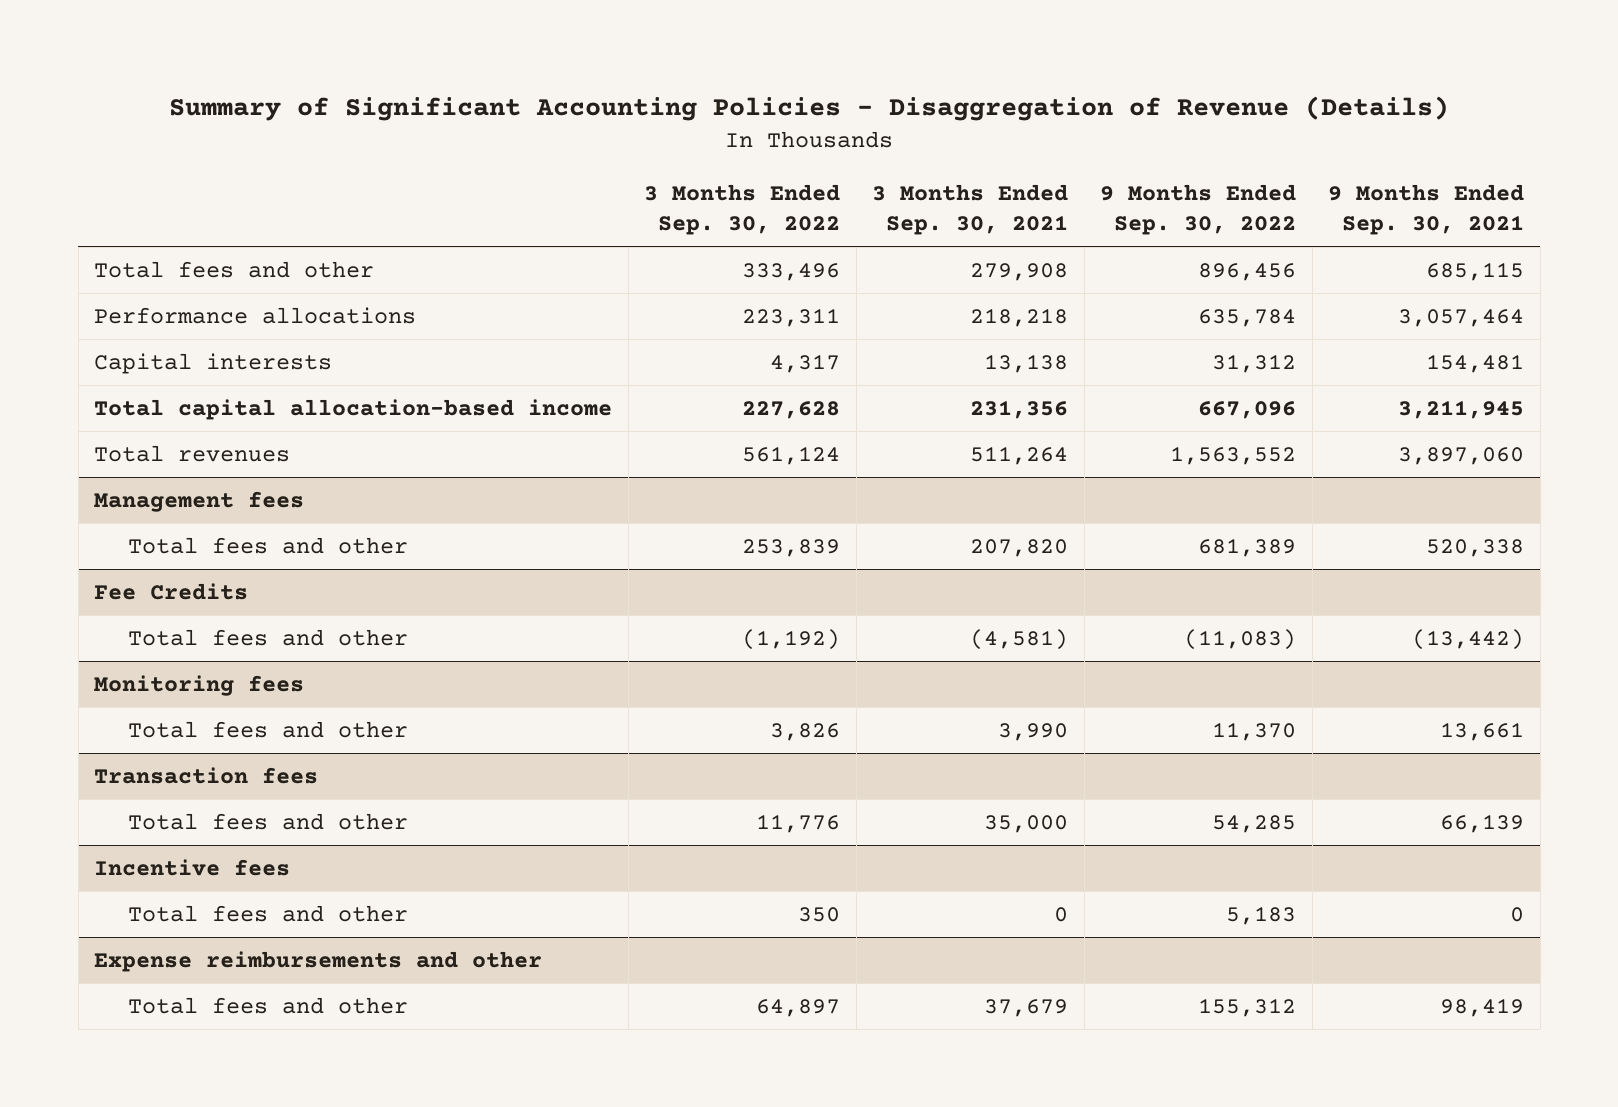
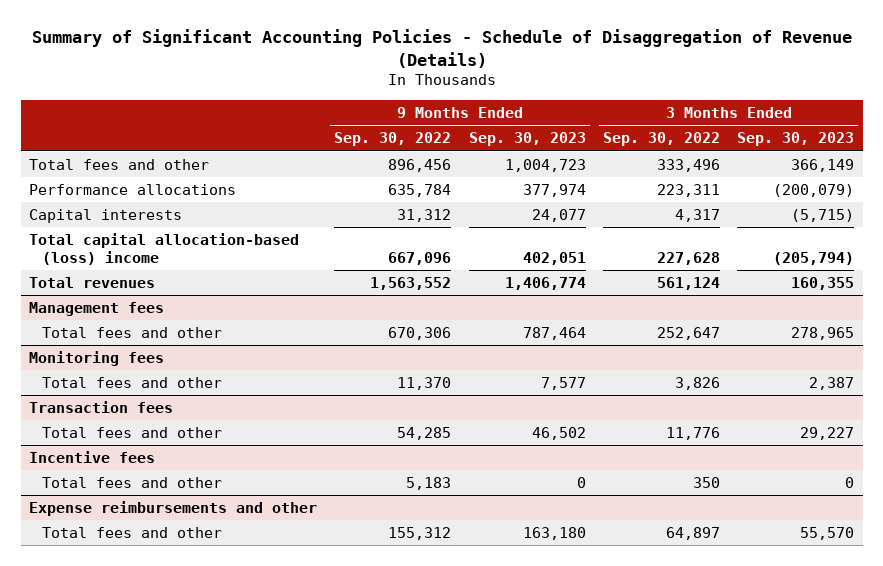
- Summary of Significant Accounting Policies - Disaggregation of Revenue (Details)
+ Summary of Significant Accounting Policies - Schedule of Disaggregation of Revenue (Details)
- | 3 Months Ended Sep. 30, 2022 | 3 Months Ended Sep. 30, 2021 | 9 Months Ended Sep. 30, 2022 | 9 Months Ended Sep. 30, 2021
+ | 9 Months Ended Sep. 30, 2022 | 9 Months Ended Sep. 30, 2023 | 3 Months Ended Sep. 30, 2022 | 3 Months Ended Sep. 30, 2023
- Total capital allocation-based income | 227,628 | 231,356 | 667,096 | 3,211,945
+ Total capital allocation-based (loss) income | 667,096 | 402,051 | 227,628 | (205,794)
@ Management fees
- Total fees and other | 253,839 | 207,820 | 681,389 | 520,338
- Fee Credits
- Total fees and other | (1,192) | (4,581) | (11,083) | (13,442)
@ Management fees
+ Total fees and other | 670,306 | 787,464 | 252,647 | 278,965

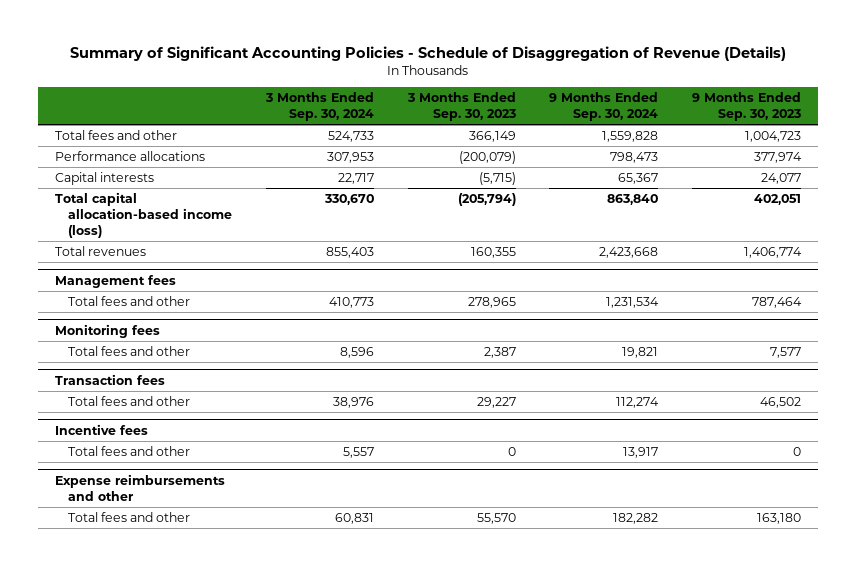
- | 9 Months Ended Sep. 30, 2022 | 9 Months Ended Sep. 30, 2023 | 3 Months Ended Sep. 30, 2022 | 3 Months Ended Sep. 30, 2023
+ | 3 Months Ended Sep. 30, 2024 | 3 Months Ended Sep. 30, 2023 | 9 Months Ended Sep. 30, 2024 | 9 Months Ended Sep. 30, 2023
- Total capital allocation-based (loss) income | 667,096 | 402,051 | 227,628 | (205,794)
+ Total capital allocation-based income (loss) | 330,670 | (205,794) | 863,840 | 402,051

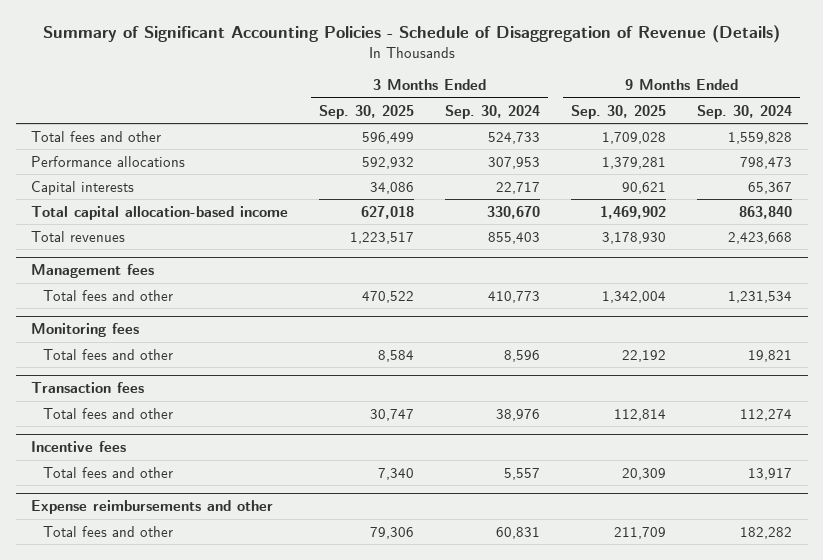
- | 3 Months Ended Sep. 30, 2024 | 3 Months Ended Sep. 30, 2023 | 9 Months Ended Sep. 30, 2024 | 9 Months Ended Sep. 30, 2023
+ | 3 Months Ended Sep. 30, 2025 | 3 Months Ended Sep. 30, 2024 | 9 Months Ended Sep. 30, 2025 | 9 Months Ended Sep. 30, 2024
- Total capital allocation-based income (loss) | 330,670 | (205,794) | 863,840 | 402,051
+ Total capital allocation-based income | 627,018 | 330,670 | 1,469,902 | 863,840

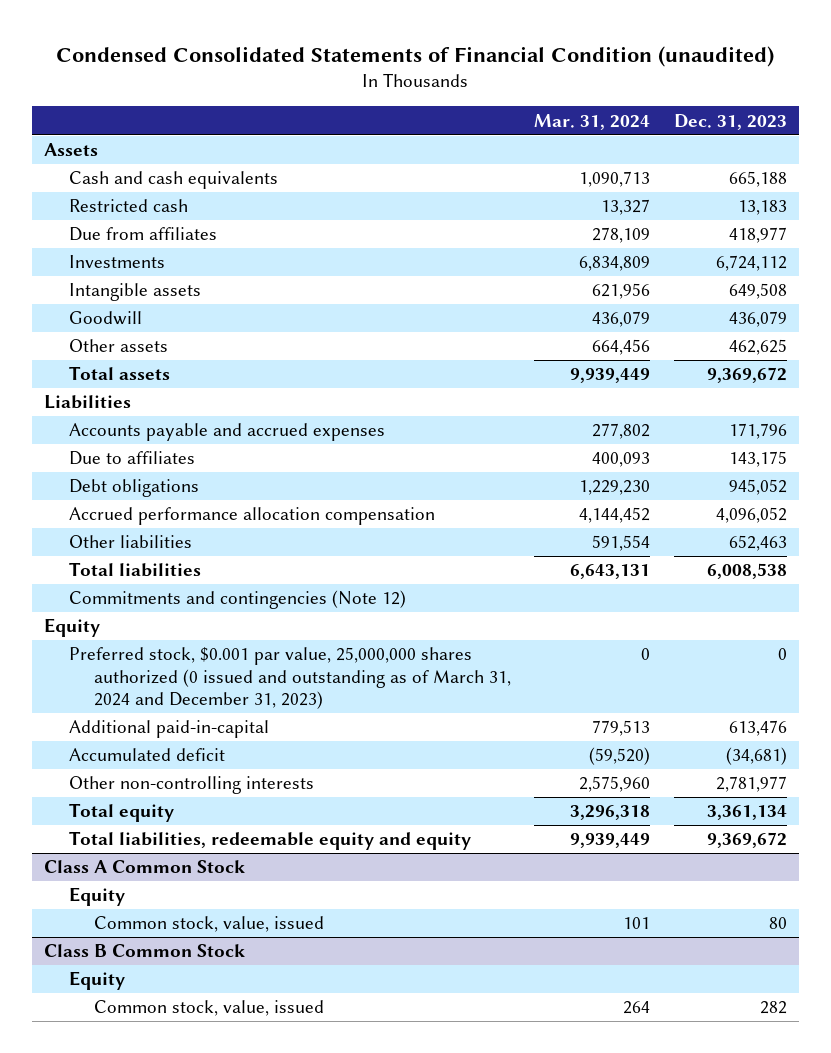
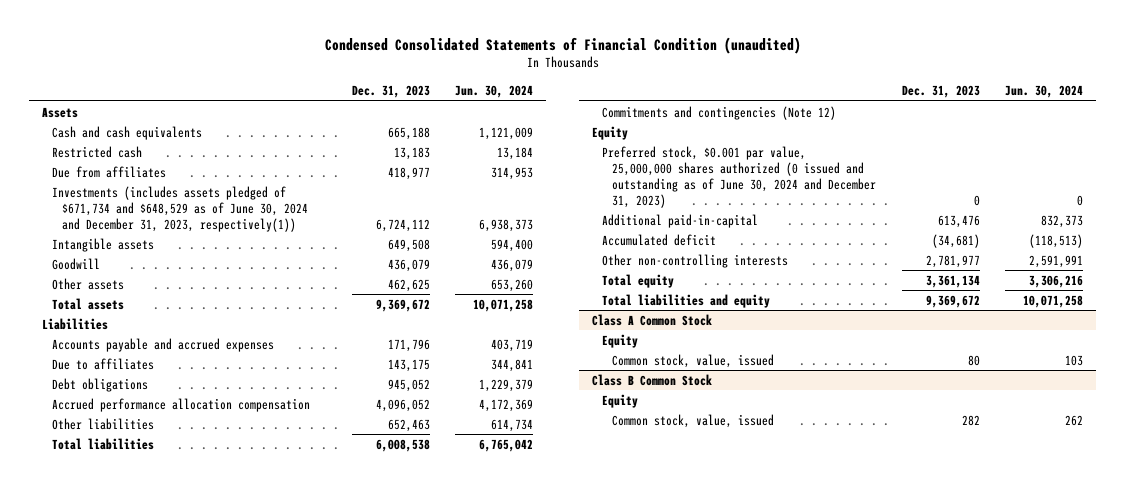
- | Mar. 31, 2024 | Dec. 31, 2023
+ | Dec. 31, 2023 | Jun. 30, 2024
- Investments | 6,834,809 | 6,724,112
+ Investments (includes assets pledged of $671,734 and $648,529 as of June 30, 2024 and December 31, 2023, respectively(1)) | 6,724,112 | 6,938,373
- Preferred stock, $0.001 par value, 25,000,000 shares authorized (0 issued and outstanding as of March 31, 2024 and December 31, 2023) | 0 | 0
+ Preferred stock, $0.001 par value, 25,000,000 shares authorized (0 issued and outstanding as of June 30, 2024 and December 31, 2023) | 0 | 0
- Total liabilities, redeemable equity and equity | 9,939,449 | 9,369,672
+ Total liabilities and equity | 9,369,672 | 10,071,258

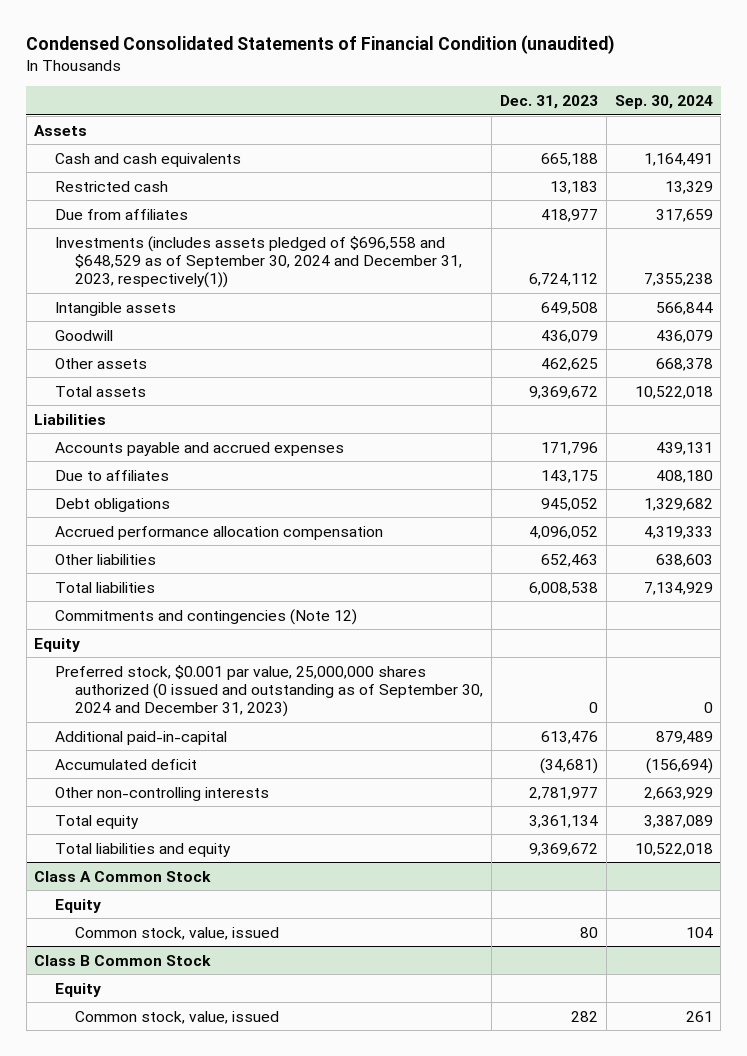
- | Dec. 31, 2023 | Jun. 30, 2024
+ | Dec. 31, 2023 | Sep. 30, 2024
- Investments (includes assets pledged of $671,734 and $648,529 as of June 30, 2024 and December 31, 2023, respectively(1)) | 6,724,112 | 6,938,373
+ Investments (includes assets pledged of $696,558 and $648,529 as of September 30, 2024 and December 31, 2023, respectively(1)) | 6,724,112 | 7,355,238
- Preferred stock, $0.001 par value, 25,000,000 shares authorized (0 issued and outstanding as of June 30, 2024 and December 31, 2023) | 0 | 0
+ Preferred stock, $0.001 par value, 25,000,000 shares authorized (0 issued and outstanding as of September 30, 2024 and December 31, 2023) | 0 | 0

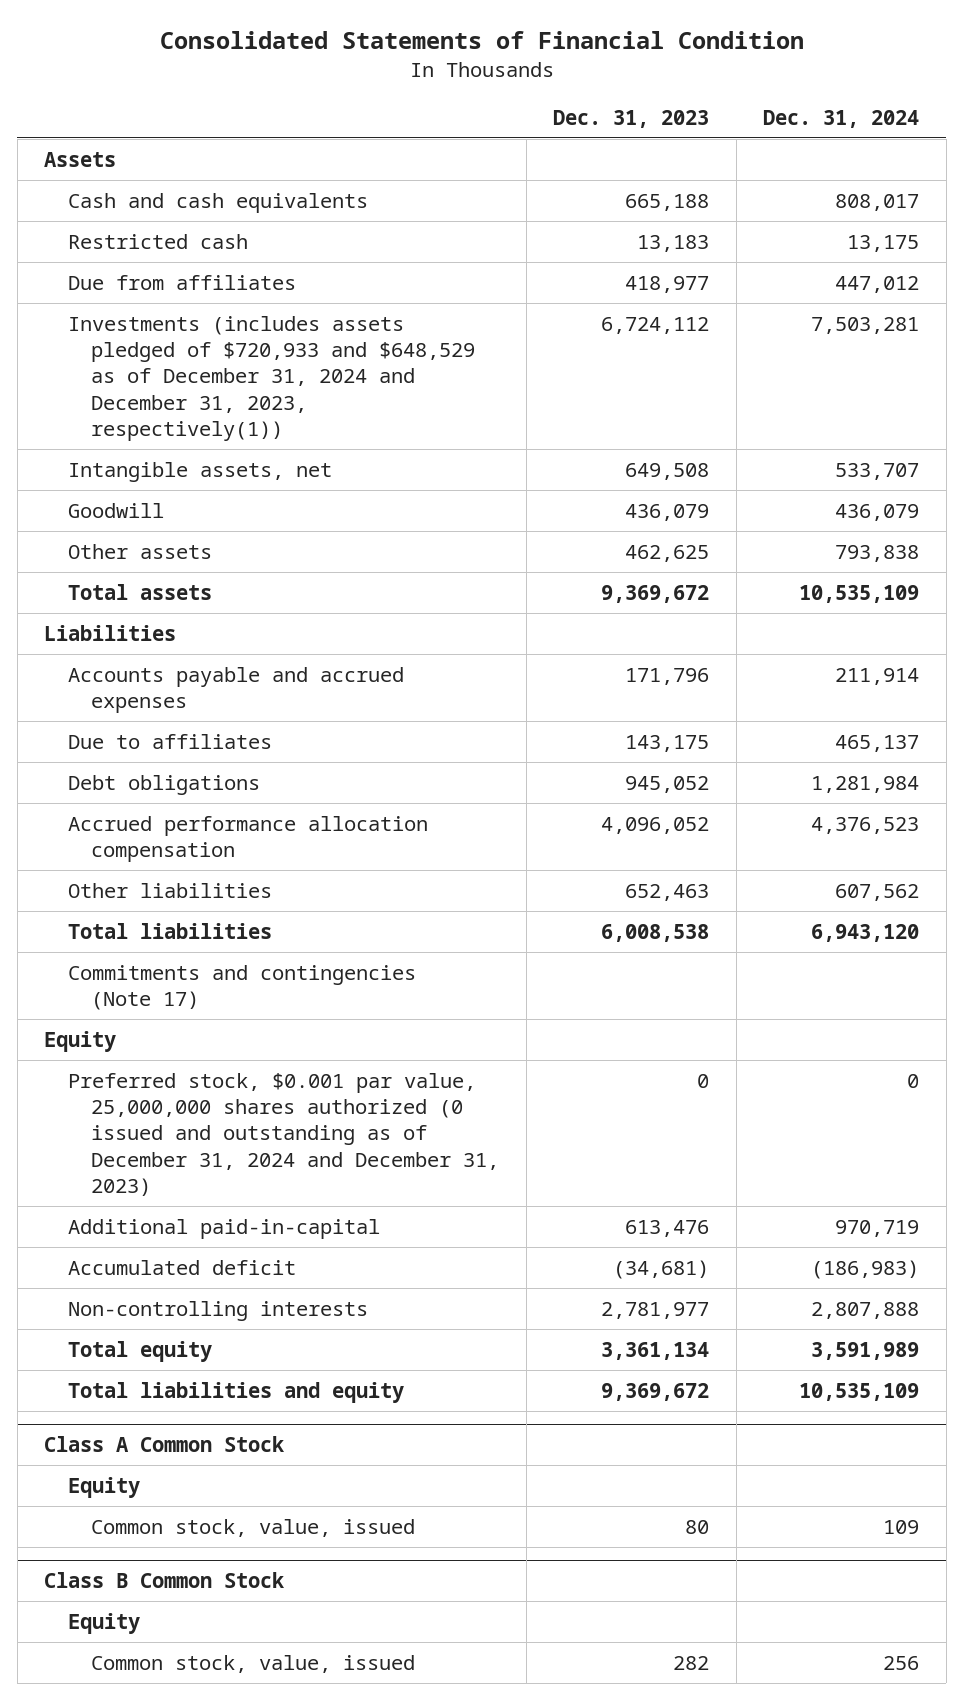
- Condensed Consolidated Statements of Financial Condition (unaudited)
+ Consolidated Statements of Financial Condition
- | Dec. 31, 2023 | Sep. 30, 2024
+ | Dec. 31, 2023 | Dec. 31, 2024
- Investments (includes assets pledged of $696,558 and $648,529 as of September 30, 2024 and December 31, 2023, respectively(1)) | 6,724,112 | 7,355,238
- Intangible assets | 649,508 | 566,844
+ Investments (includes assets pledged of $720,933 and $648,529 as of December 31, 2024 and December 31, 2023, respectively(1)) | 6,724,112 | 7,503,281
+ Intangible assets, net | 649,508 | 533,707
- Commitments and contingencies (Note 12)
+ Commitments and contingencies (Note 17)
- Preferred stock, $0.001 par value, 25,000,000 shares authorized (0 issued and outstanding as of September 30, 2024 and December 31, 2023) | 0 | 0
+ Preferred stock, $0.001 par value, 25,000,000 shares authorized (0 issued and outstanding as of December 31, 2024 and December 31, 2023) | 0 | 0
- Other non-controlling interests | 2,781,977 | 2,663,929
+ Non-controlling interests | 2,781,977 | 2,807,888

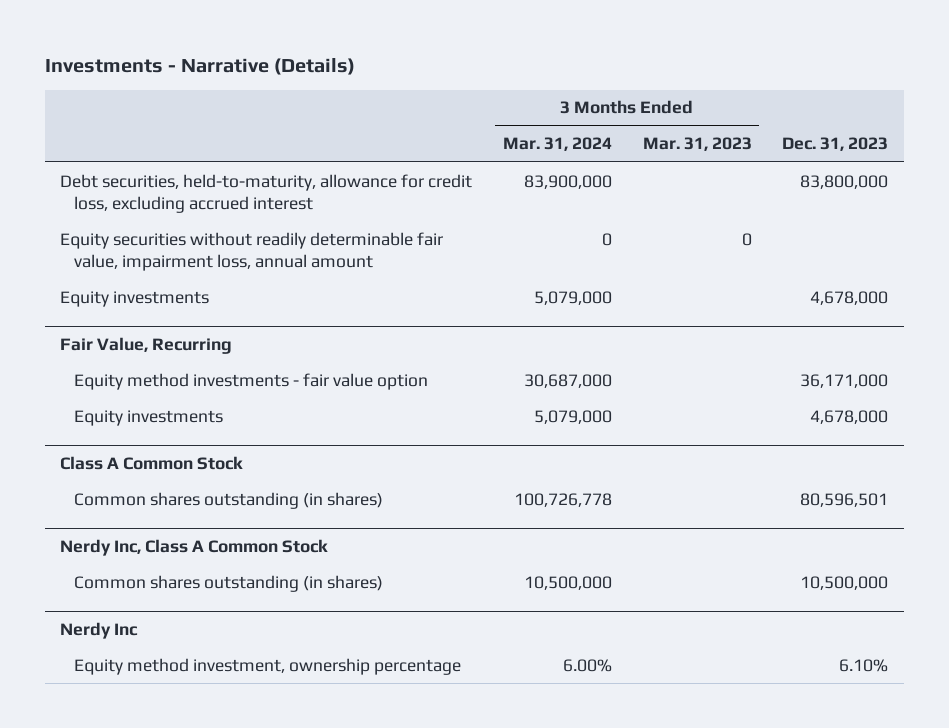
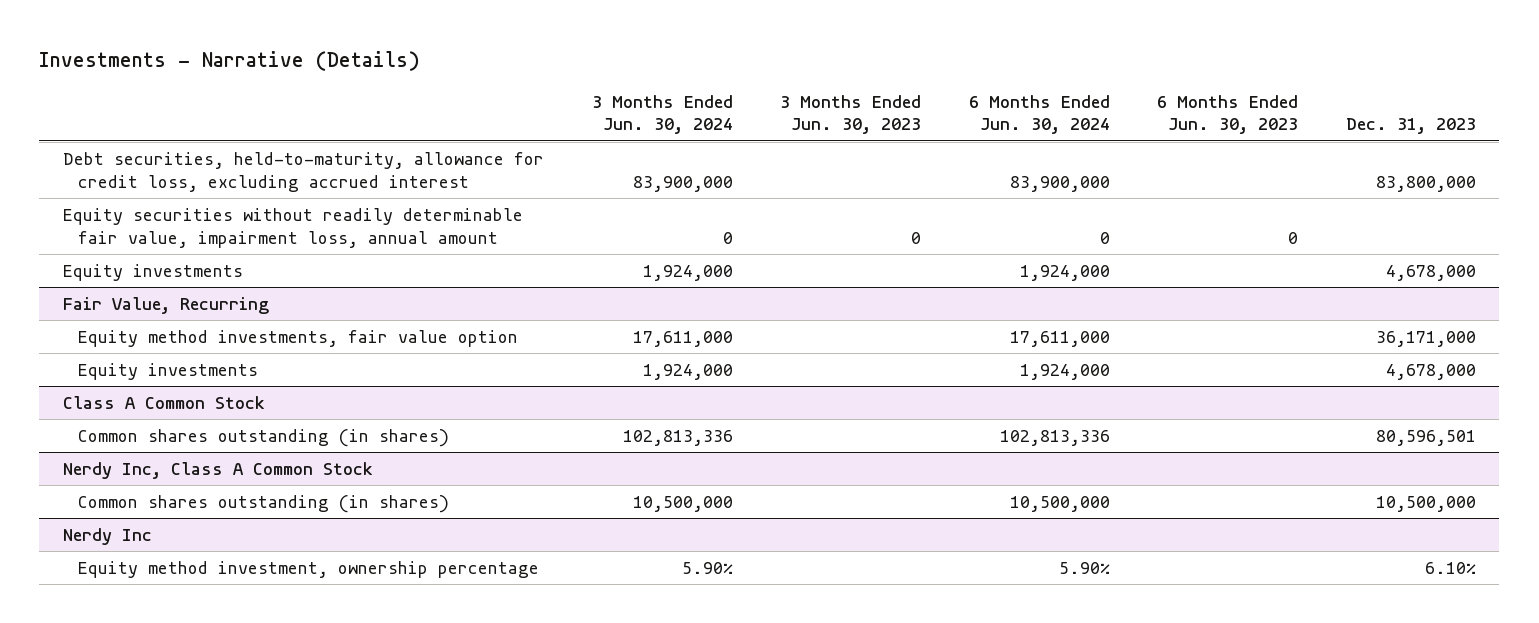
- | 3 Months Ended Mar. 31, 2024 | 3 Months Ended Mar. 31, 2023 | Dec. 31, 2023
+ | 3 Months Ended Jun. 30, 2024 | 3 Months Ended Jun. 30, 2023 | 6 Months Ended Jun. 30, 2024 | 6 Months Ended Jun. 30, 2023 | Dec. 31, 2023
@ Fair Value, Recurring
- Equity method investments - fair value option | 30,687,000 | | 36,171,000
+ Equity method investments, fair value option | 17,611,000 | | 17,611,000 | | 36,171,000

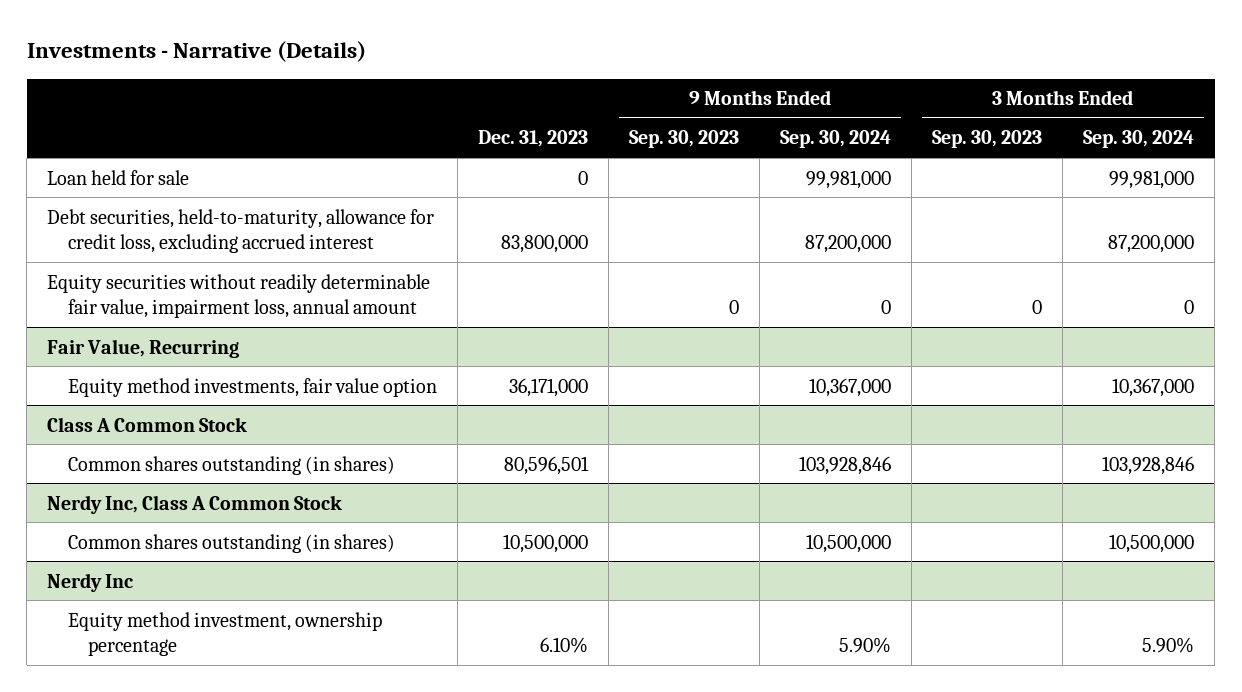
- | 3 Months Ended Jun. 30, 2024 | 3 Months Ended Jun. 30, 2023 | 6 Months Ended Jun. 30, 2024 | 6 Months Ended Jun. 30, 2023 | Dec. 31, 2023
+ | Dec. 31, 2023 | 9 Months Ended Sep. 30, 2023 | 9 Months Ended Sep. 30, 2024 | 3 Months Ended Sep. 30, 2023 | 3 Months Ended Sep. 30, 2024
+ Loan held for sale | 0 | | 99,981,000 | | 99,981,000
- Equity investments | 1,924,000 | | 1,924,000 | | 4,678,000
@ Fair Value, Recurring
- Equity investments | 1,924,000 | | 1,924,000 | | 4,678,000

